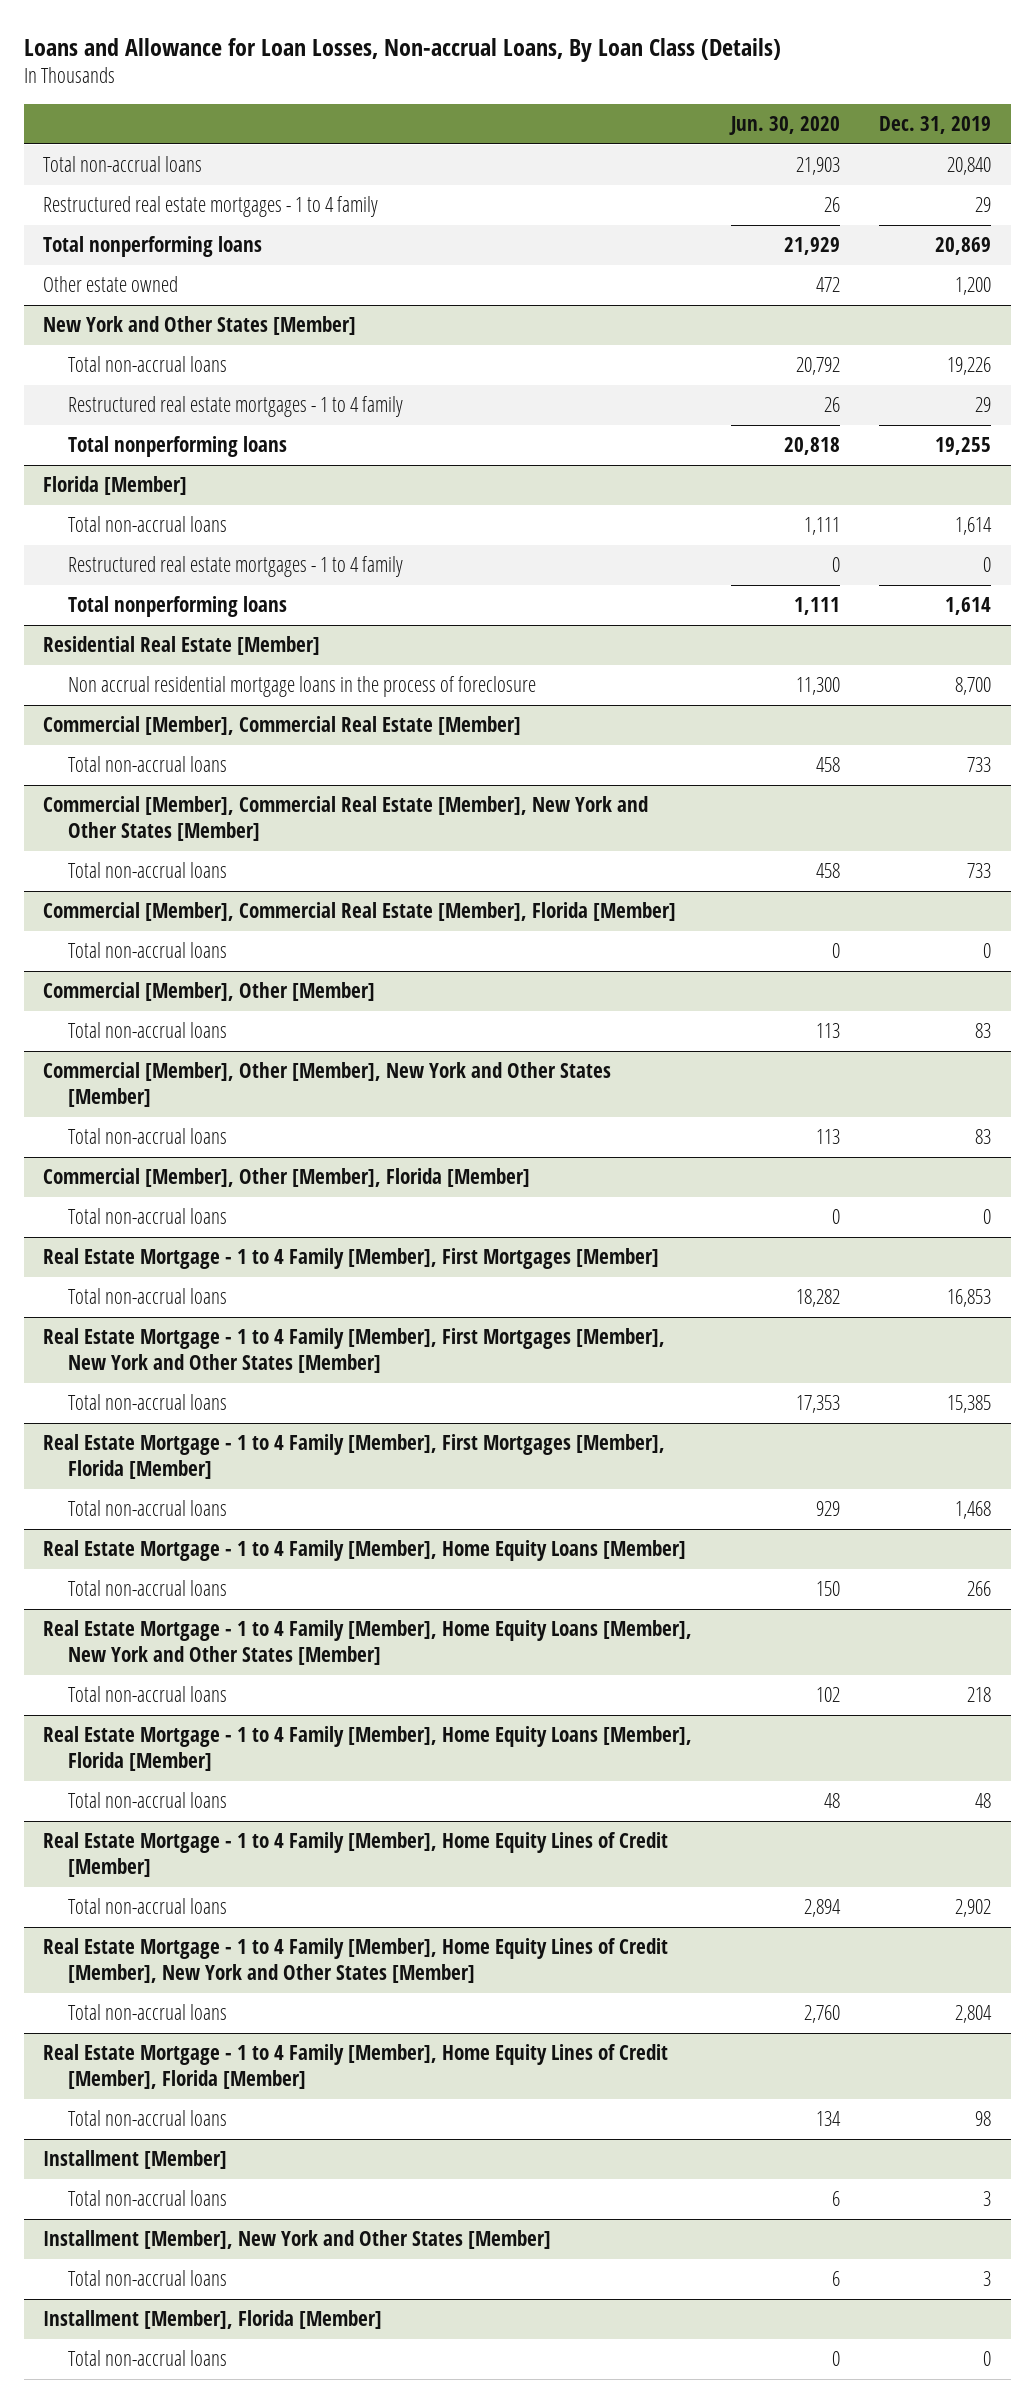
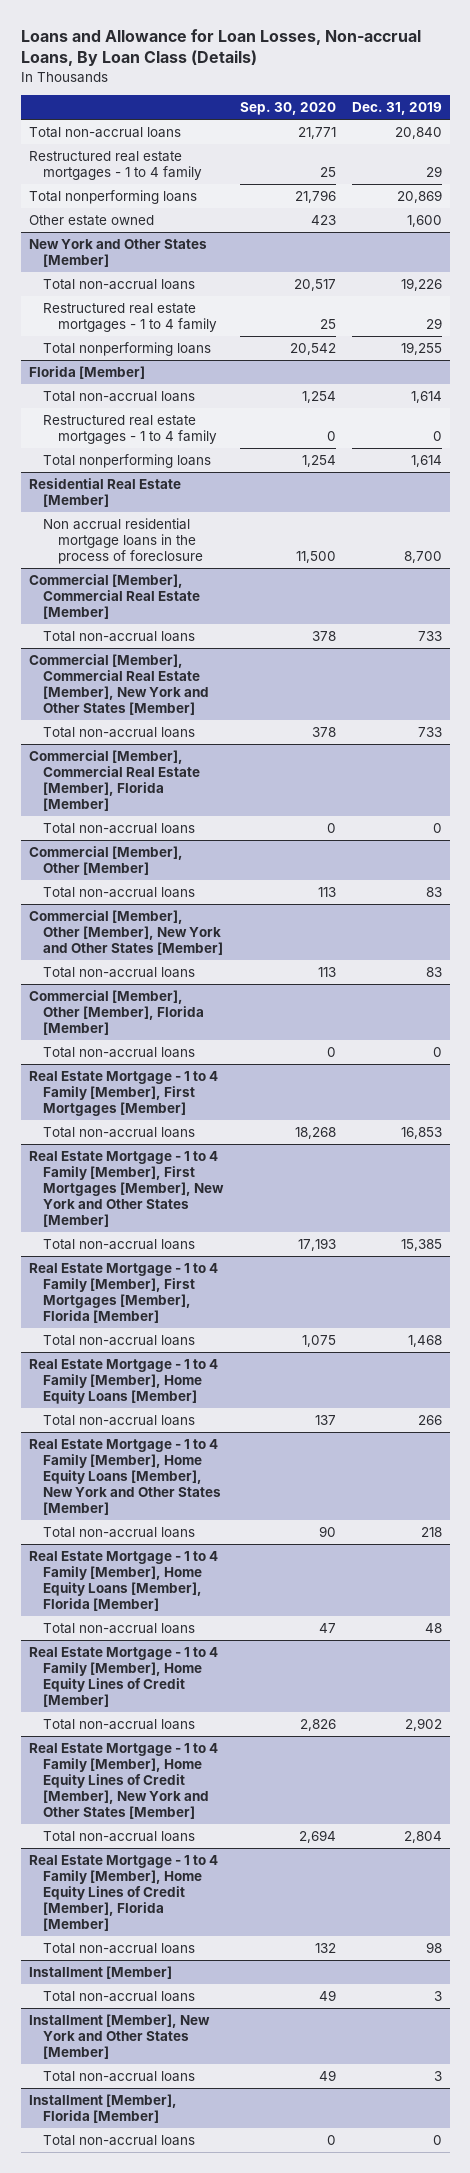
- | Jun. 30, 2020 | Dec. 31, 2019
+ | Sep. 30, 2020 | Dec. 31, 2019
- Other estate owned | 472 | 1,200
+ Other estate owned | 423 | 1,600

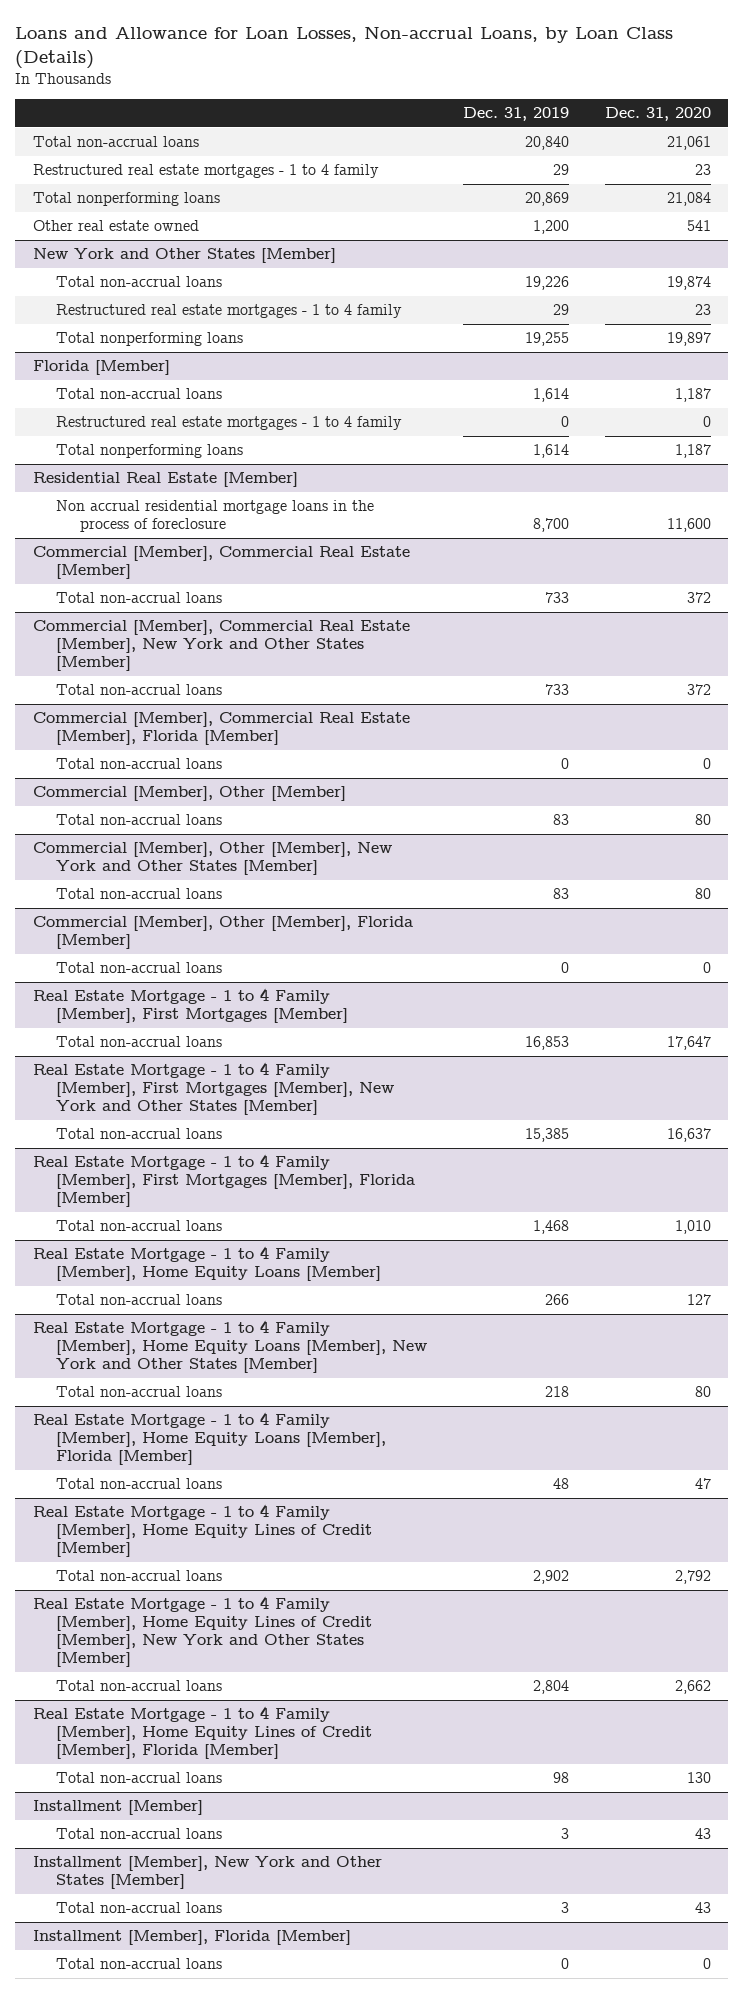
- Loans and Allowance for Loan Losses, Non-accrual Loans, By Loan Class (Details)
+ Loans and Allowance for Loan Losses, Non-accrual Loans, by Loan Class (Details)
- | Sep. 30, 2020 | Dec. 31, 2019
+ | Dec. 31, 2019 | Dec. 31, 2020
- Other estate owned | 423 | 1,600
+ Other real estate owned | 1,200 | 541

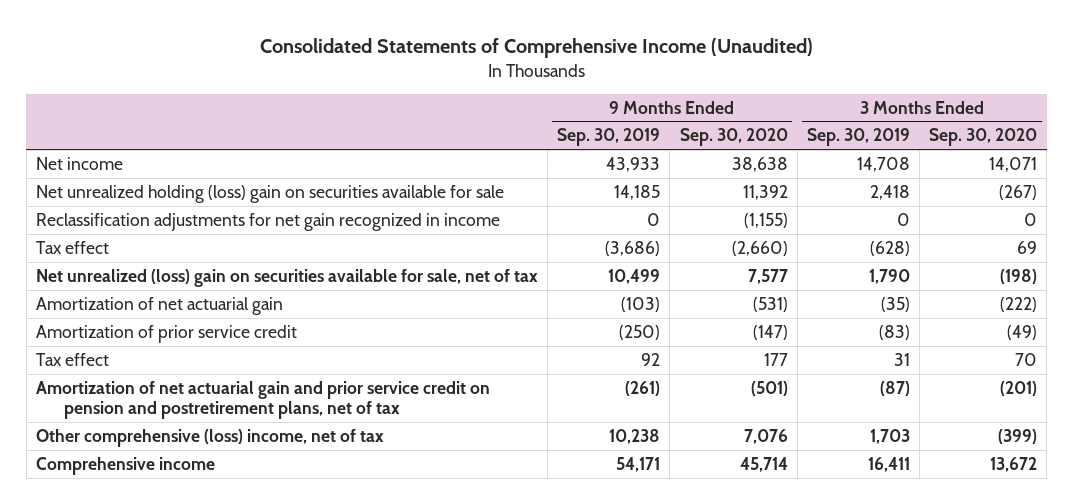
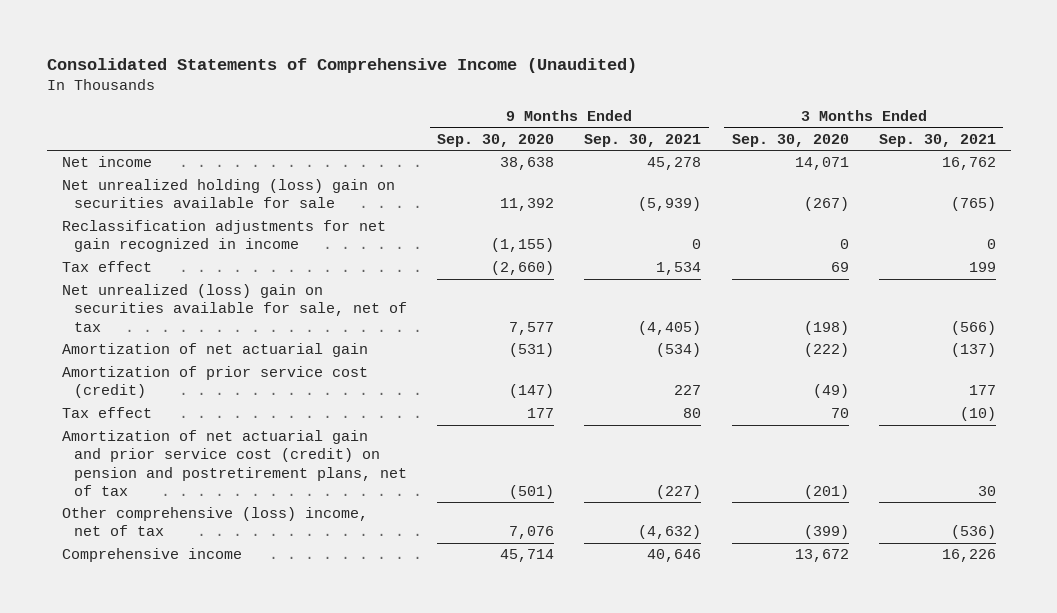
- | 9 Months Ended Sep. 30, 2019 | 9 Months Ended Sep. 30, 2020 | 3 Months Ended Sep. 30, 2019 | 3 Months Ended Sep. 30, 2020
+ | 9 Months Ended Sep. 30, 2020 | 9 Months Ended Sep. 30, 2021 | 3 Months Ended Sep. 30, 2020 | 3 Months Ended Sep. 30, 2021
- Amortization of prior service credit | (250) | (147) | (83) | (49)
+ Amortization of prior service cost (credit) | (147) | 227 | (49) | 177
- Amortization of net actuarial gain and prior service credit on pension and postretirement plans, net of tax | (261) | (501) | (87) | (201)
+ Amortization of net actuarial gain and prior service cost (credit) on pension and postretirement plans, net of tax | (501) | (227) | (201) | 30

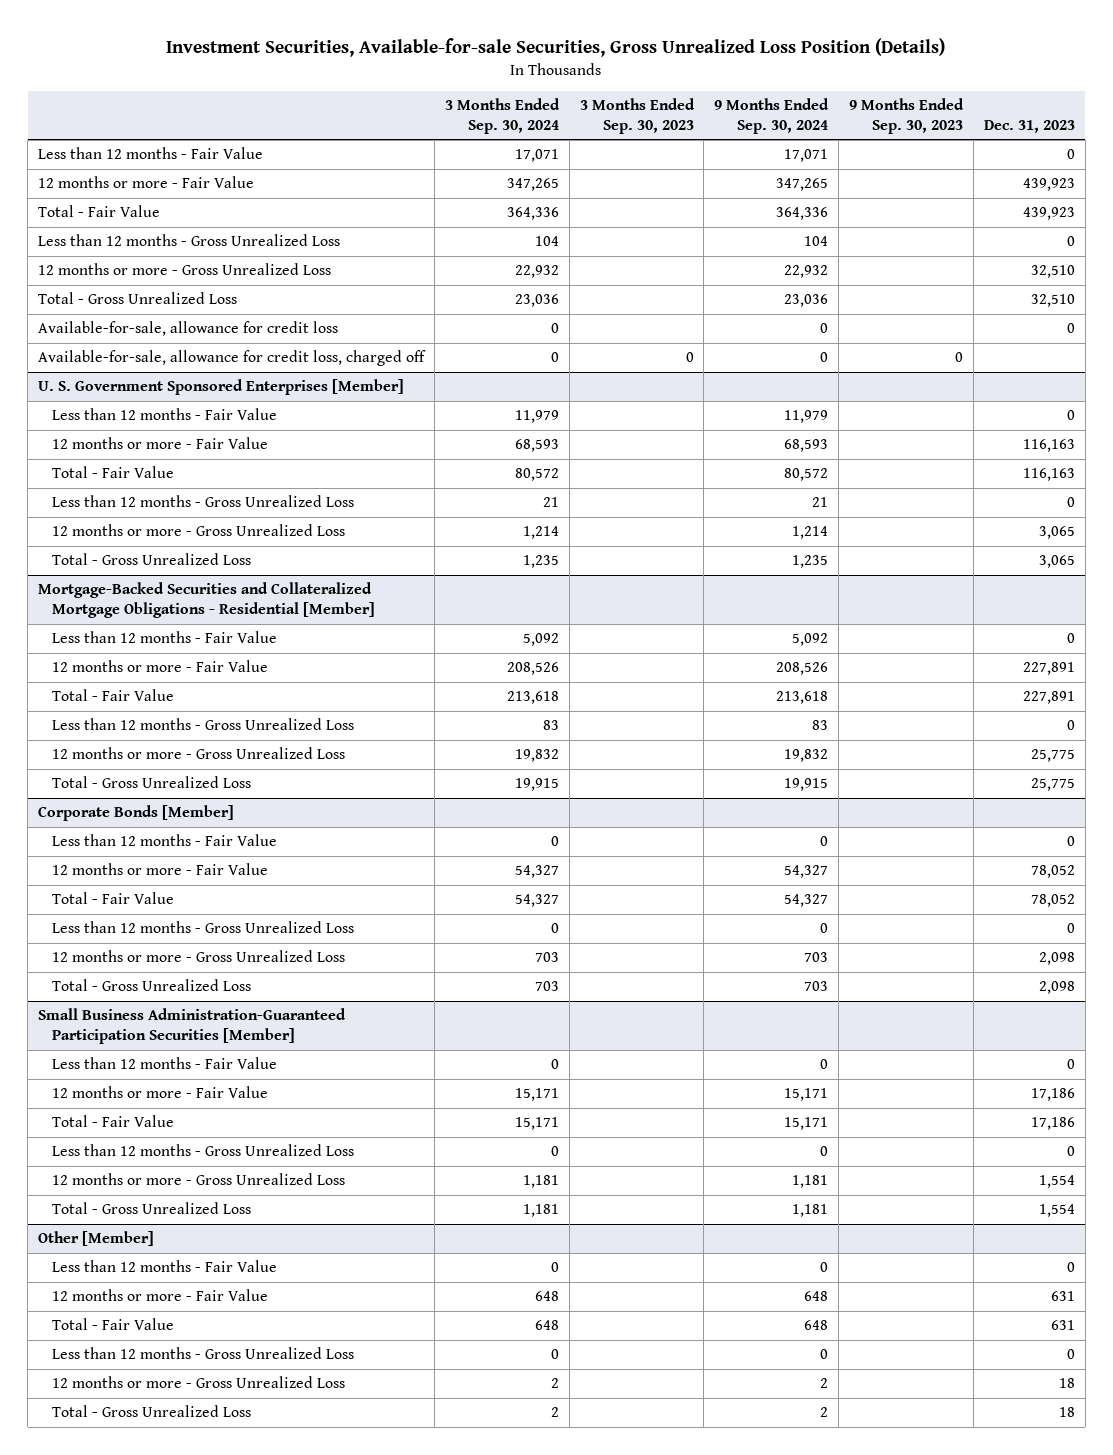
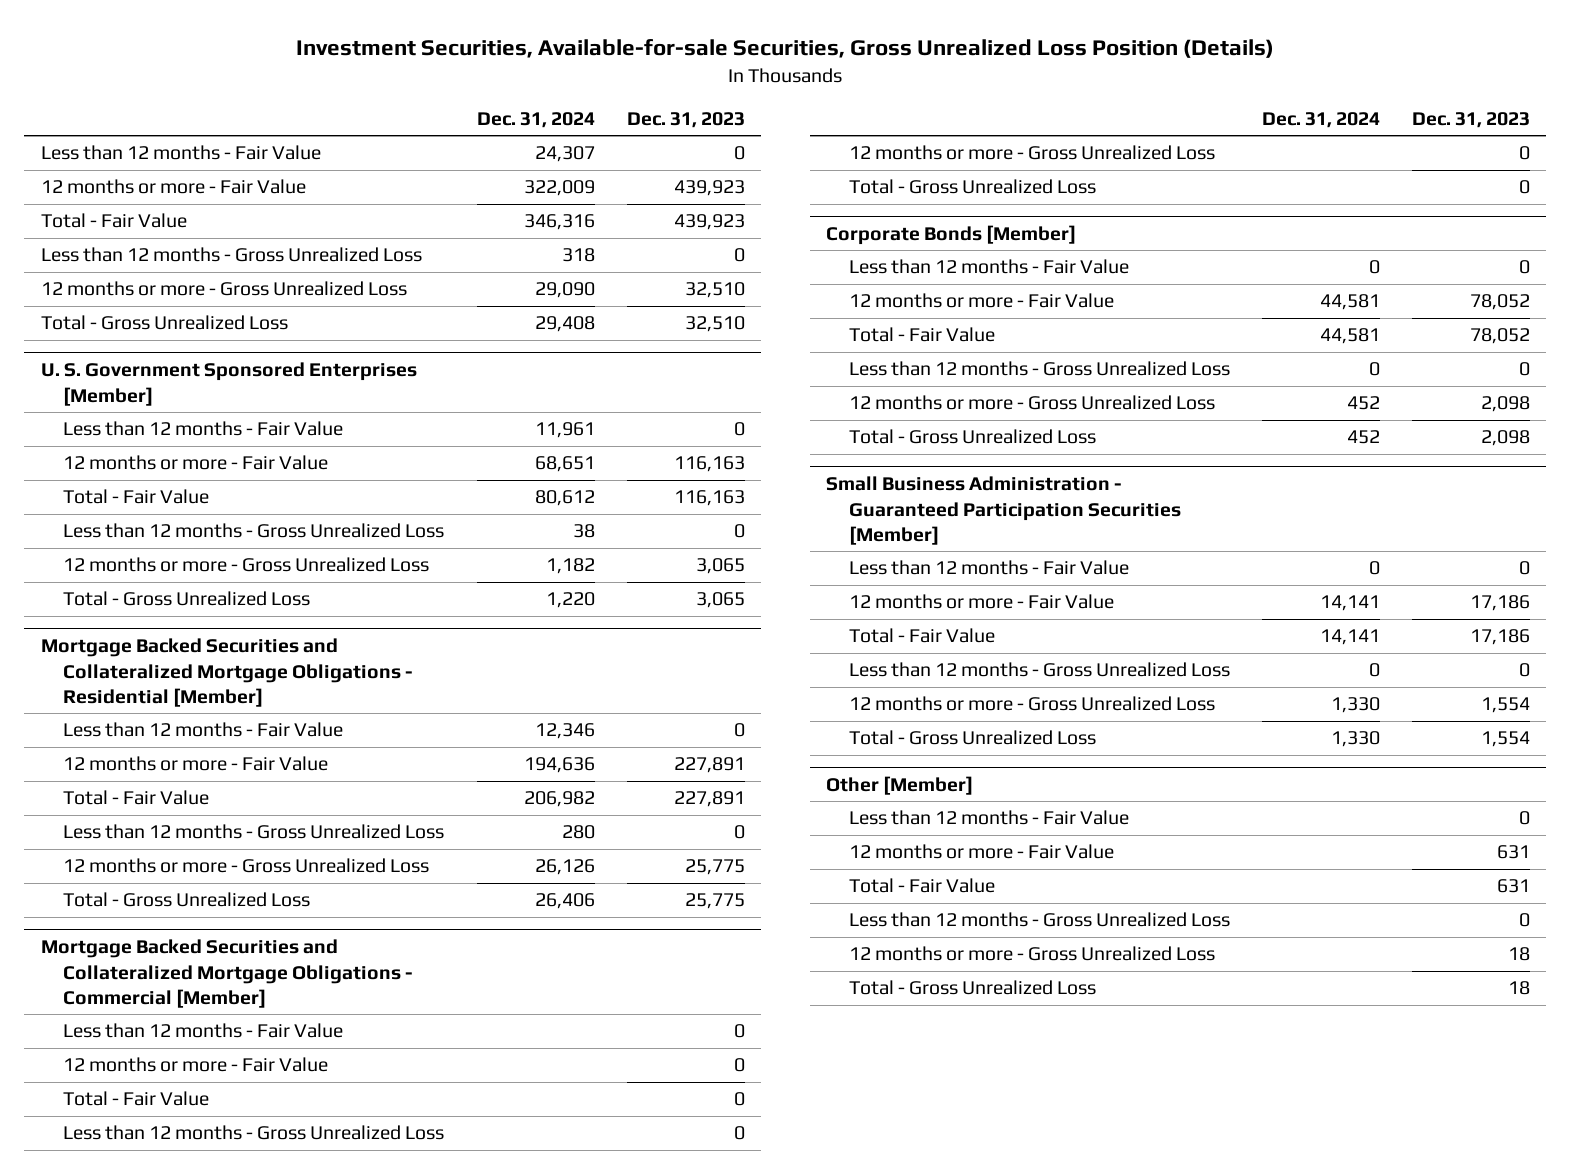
- | 3 Months Ended Sep. 30, 2024 | 3 Months Ended Sep. 30, 2023 | 9 Months Ended Sep. 30, 2024 | 9 Months Ended Sep. 30, 2023 | Dec. 31, 2023
+ | Dec. 31, 2024 | Dec. 31, 2023
- Available-for-sale, allowance for credit loss | 0 | | 0 | | 0
- Available-for-sale, allowance for credit loss, charged off | 0 | 0 | 0 | 0 |
- Mortgage-Backed Securities and Collateralized Mortgage Obligations - Residential [Member]
+ Mortgage Backed Securities and Collateralized Mortgage Obligations - Residential [Member]
+ Mortgage Backed Securities and Collateralized Mortgage Obligations - Commercial [Member]
+ Less than 12 months - Fair Value | | 0
+ 12 months or more - Fair Value | | 0
+ Total - Fair Value | | 0
+ Less than 12 months - Gross Unrealized Loss | | 0
+ 12 months or more - Gross Unrealized Loss | | 0
+ Total - Gross Unrealized Loss | | 0
- Small Business Administration-Guaranteed Participation Securities [Member]
+ Small Business Administration - Guaranteed Participation Securities [Member]

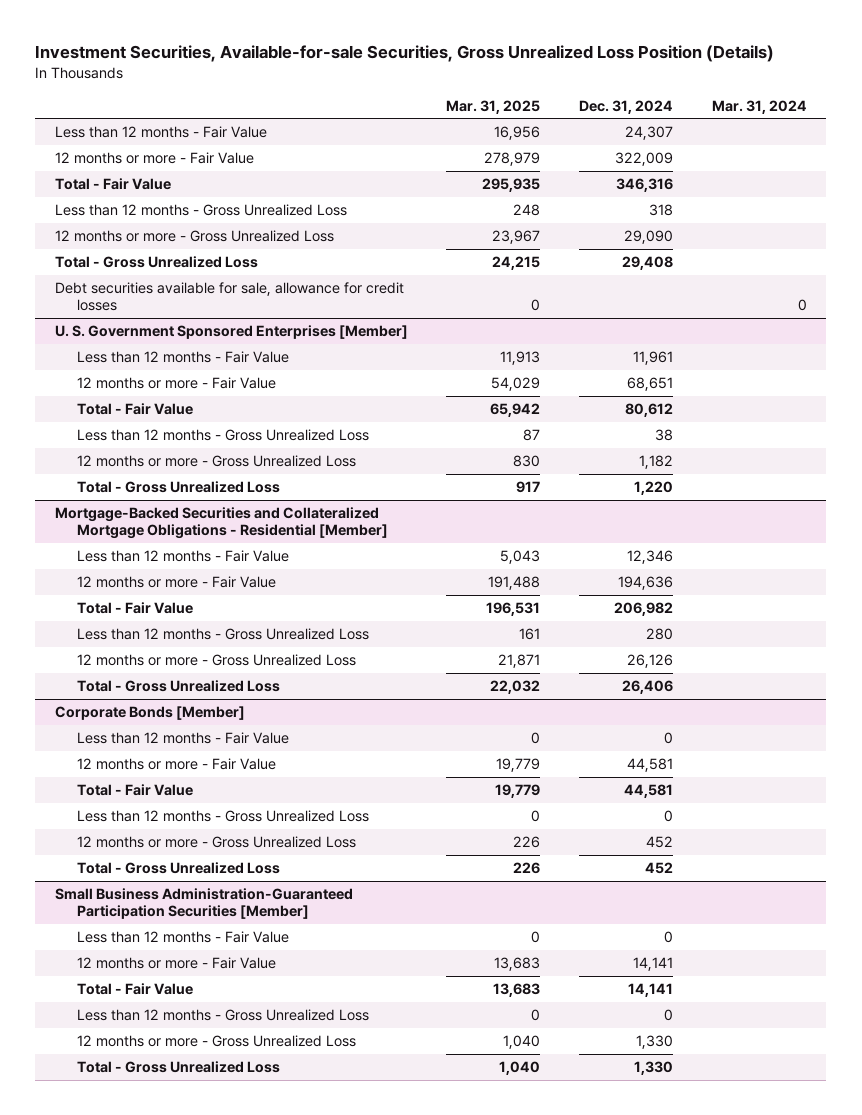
- | Dec. 31, 2024 | Dec. 31, 2023
+ | Mar. 31, 2025 | Dec. 31, 2024 | Mar. 31, 2024
+ Debt securities available for sale, allowance for credit losses | 0 | | 0
- Mortgage Backed Securities and Collateralized Mortgage Obligations - Residential [Member]
+ Mortgage-Backed Securities and Collateralized Mortgage Obligations - Residential [Member]
- Mortgage Backed Securities and Collateralized Mortgage Obligations - Commercial [Member]
- Less than 12 months - Fair Value | | 0
- 12 months or more - Fair Value | | 0
- Total - Fair Value | | 0
- Less than 12 months - Gross Unrealized Loss | | 0
- 12 months or more - Gross Unrealized Loss | | 0
- Total - Gross Unrealized Loss | | 0
- Small Business Administration - Guaranteed Participation Securities [Member]
+ Small Business Administration-Guaranteed Participation Securities [Member]
- Other [Member]
- Less than 12 months - Fair Value | | 0
- 12 months or more - Fair Value | | 631
- Total - Fair Value | | 631
- Less than 12 months - Gross Unrealized Loss | | 0
- 12 months or more - Gross Unrealized Loss | | 18
- Total - Gross Unrealized Loss | | 18

